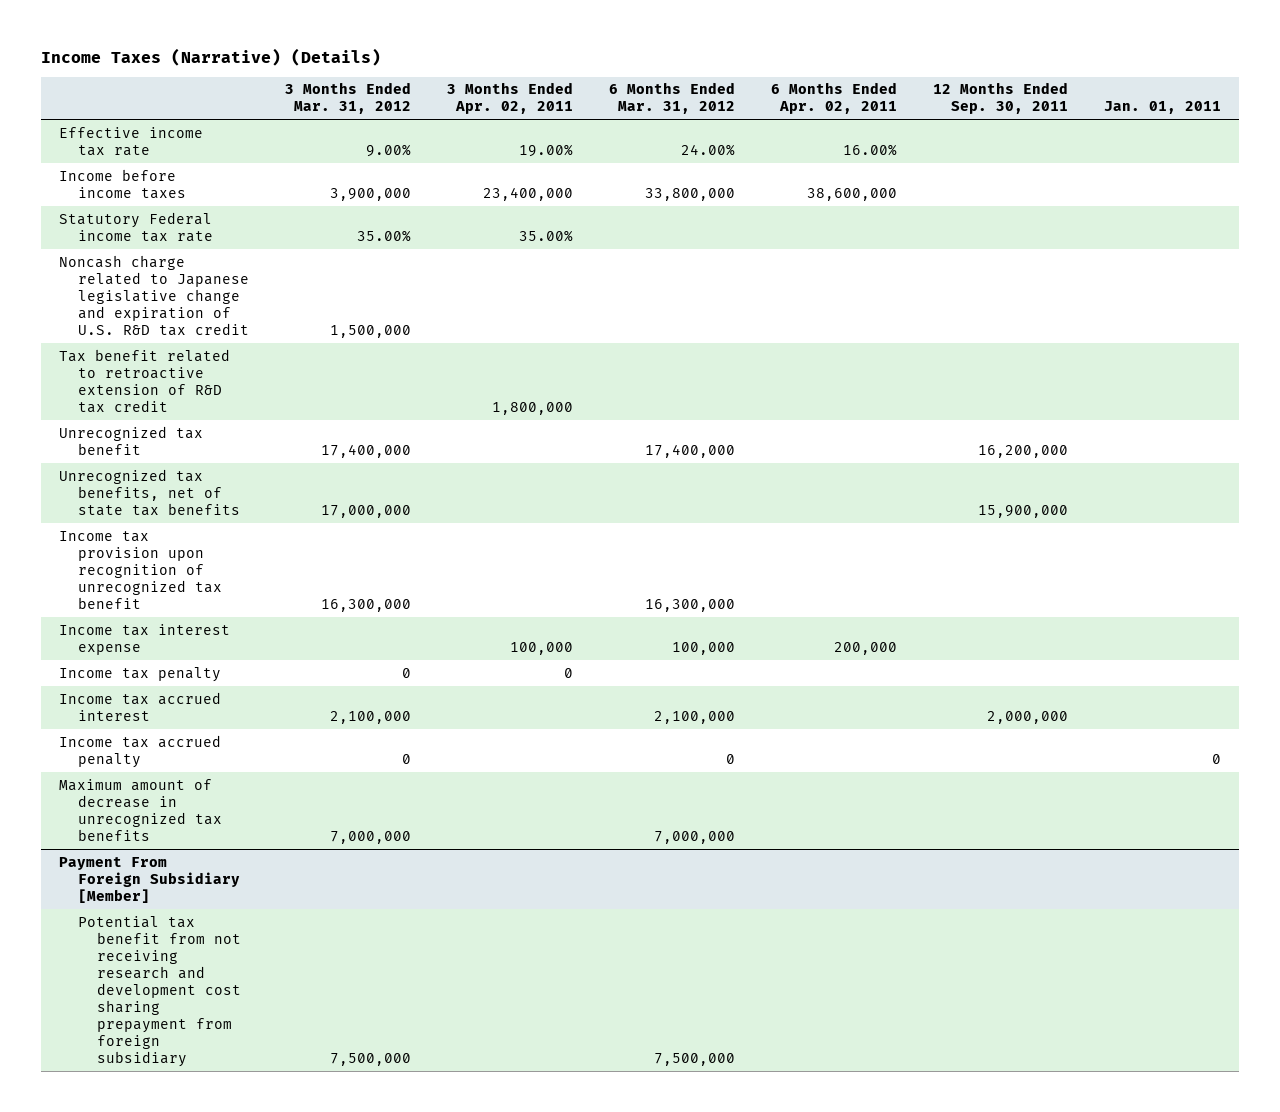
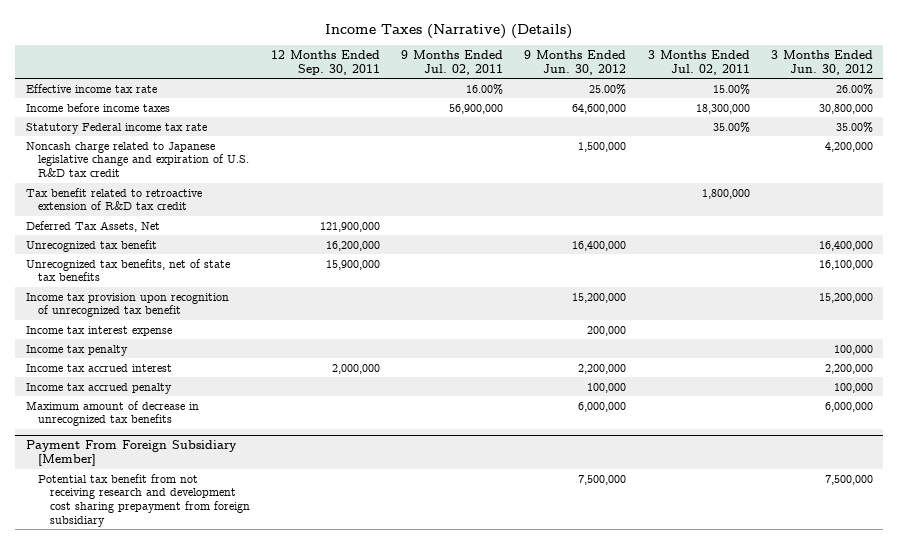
- | 3 Months Ended Mar. 31, 2012 | 3 Months Ended Apr. 02, 2011 | 6 Months Ended Mar. 31, 2012 | 6 Months Ended Apr. 02, 2011 | 12 Months Ended Sep. 30, 2011 | Jan. 01, 2011
+ | 12 Months Ended Sep. 30, 2011 | 9 Months Ended Jul. 02, 2011 | 9 Months Ended Jun. 30, 2012 | 3 Months Ended Jul. 02, 2011 | 3 Months Ended Jun. 30, 2012
+ Deferred Tax Assets, Net | 121,900,000 | | | |

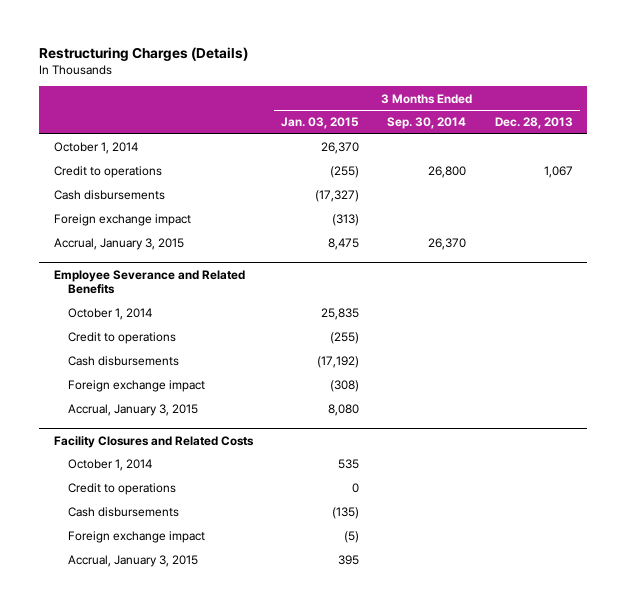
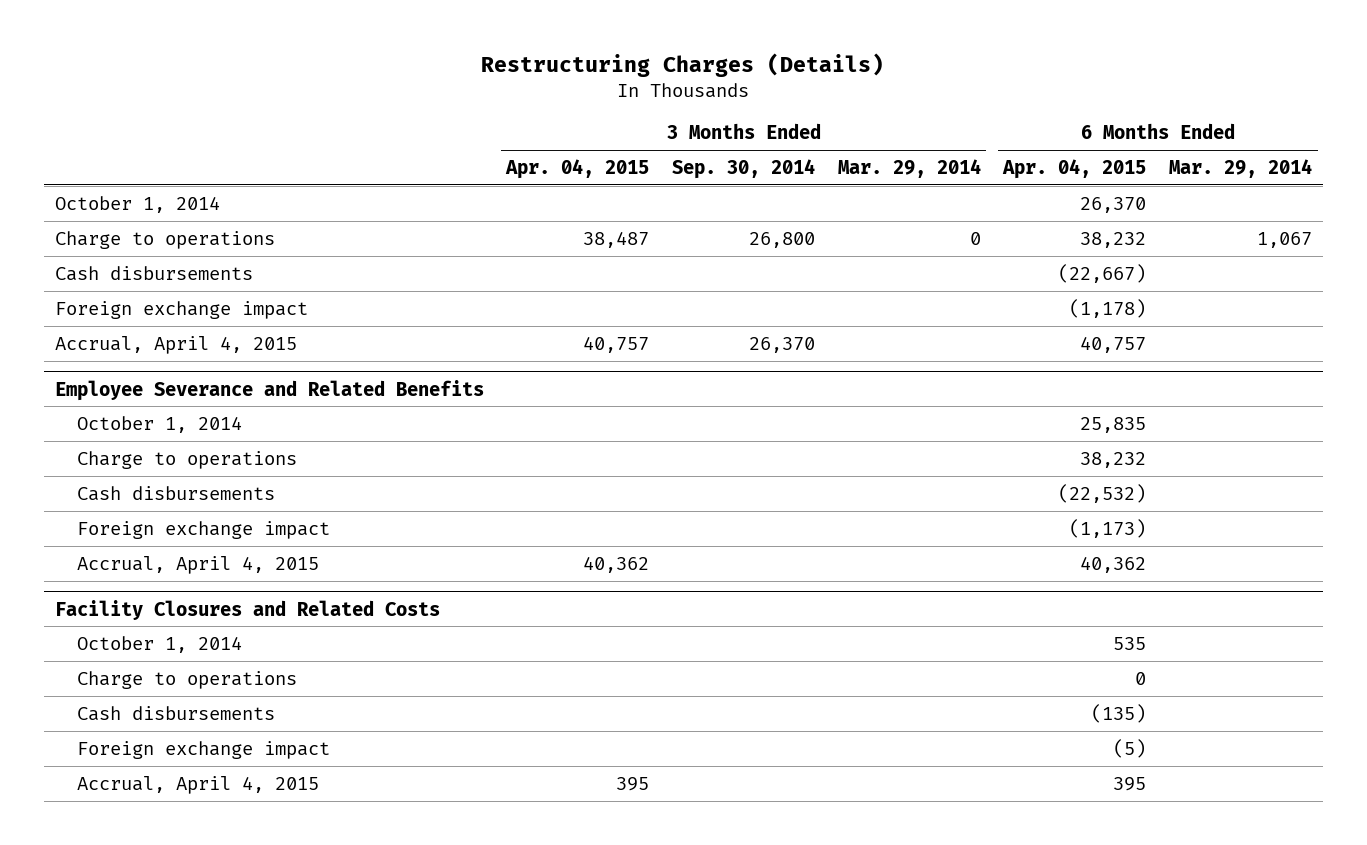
- | 3 Months Ended Jan. 03, 2015 | 3 Months Ended Sep. 30, 2014 | 3 Months Ended Dec. 28, 2013
+ | 3 Months Ended Apr. 04, 2015 | 3 Months Ended Sep. 30, 2014 | 3 Months Ended Mar. 29, 2014 | 6 Months Ended Apr. 04, 2015 | 6 Months Ended Mar. 29, 2014
- Credit to operations | (255) | 26,800 | 1,067
+ Charge to operations | 38,487 | 26,800 | 0 | 38,232 | 1,067
- Accrual, January 3, 2015 | 8,475 | 26,370 |
+ Accrual, April 4, 2015 | 40,757 | 26,370 | | 40,757 |
@ Employee Severance and Related Benefits
- Credit to operations | (255) | |
+ Charge to operations | | | | 38,232 |
- Accrual, January 3, 2015 | 8,080 | |
+ Accrual, April 4, 2015 | 40,362 | | | 40,362 |
@ Facility Closures and Related Costs
- Credit to operations | 0 | |
+ Charge to operations | | | | 0 |
- Accrual, January 3, 2015 | 395 | |
+ Accrual, April 4, 2015 | 395 | | | 395 |

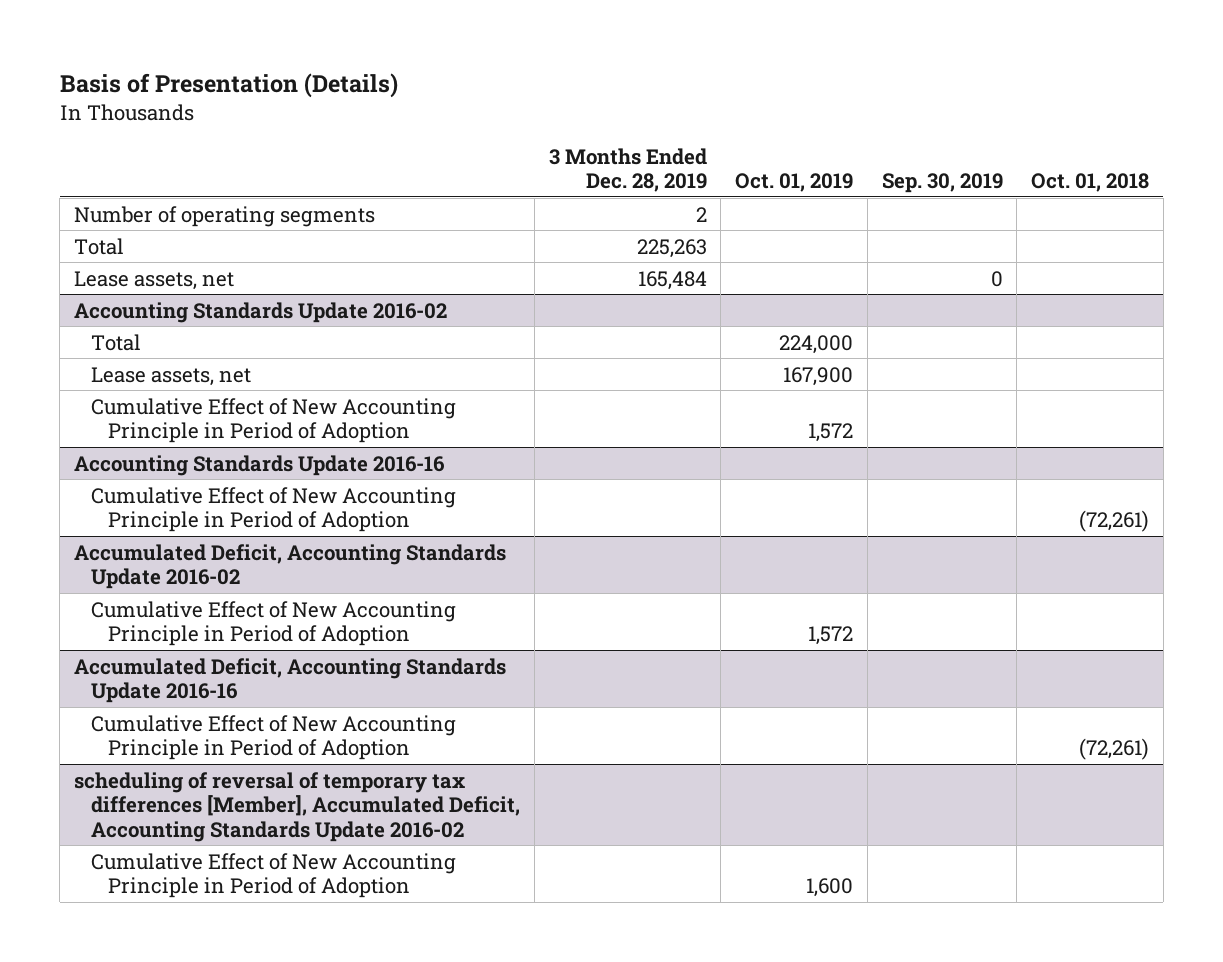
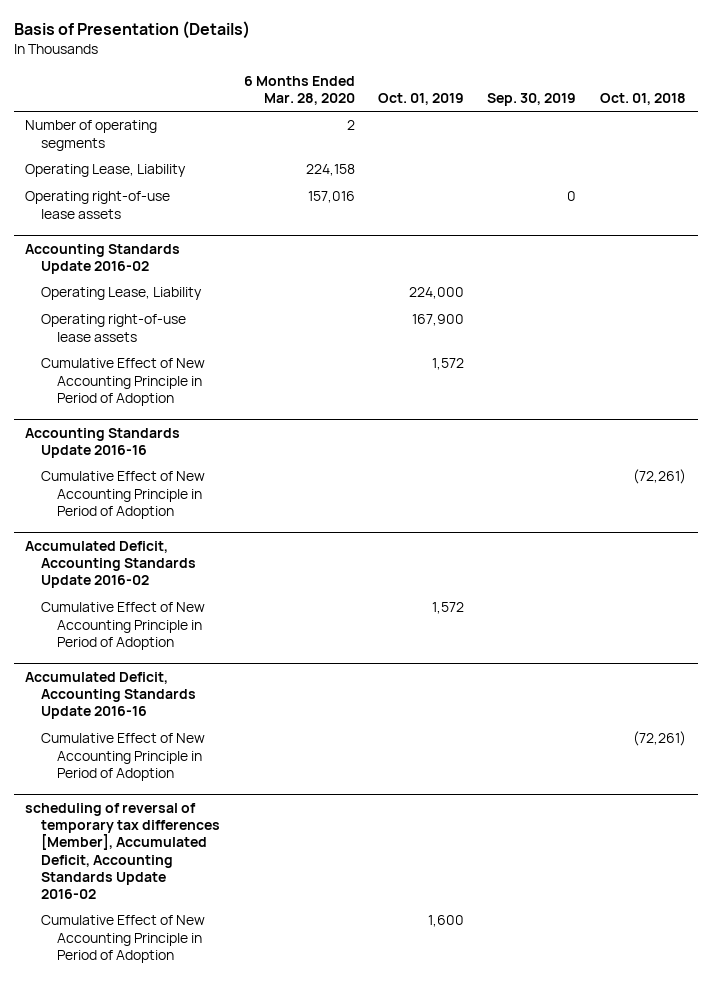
- | 3 Months Ended Dec. 28, 2019 | Oct. 01, 2019 | Sep. 30, 2019 | Oct. 01, 2018
+ | 6 Months Ended Mar. 28, 2020 | Oct. 01, 2019 | Sep. 30, 2019 | Oct. 01, 2018
- Total | 225,263 | | |
- Lease assets, net | 165,484 | | 0 |
+ Operating Lease, Liability | 224,158 | | |
+ Operating right-of-use lease assets | 157,016 | | 0 |
@ Accounting Standards Update 2016-02
- Total | | 224,000 | |
- Lease assets, net | | 167,900 | |
+ Operating Lease, Liability | | 224,000 | |
+ Operating right-of-use lease assets | | 167,900 | |

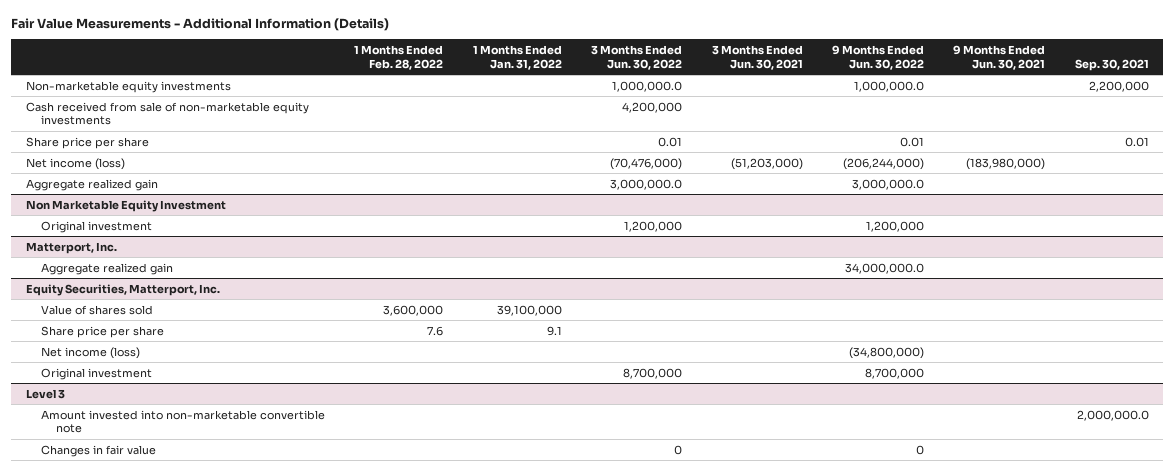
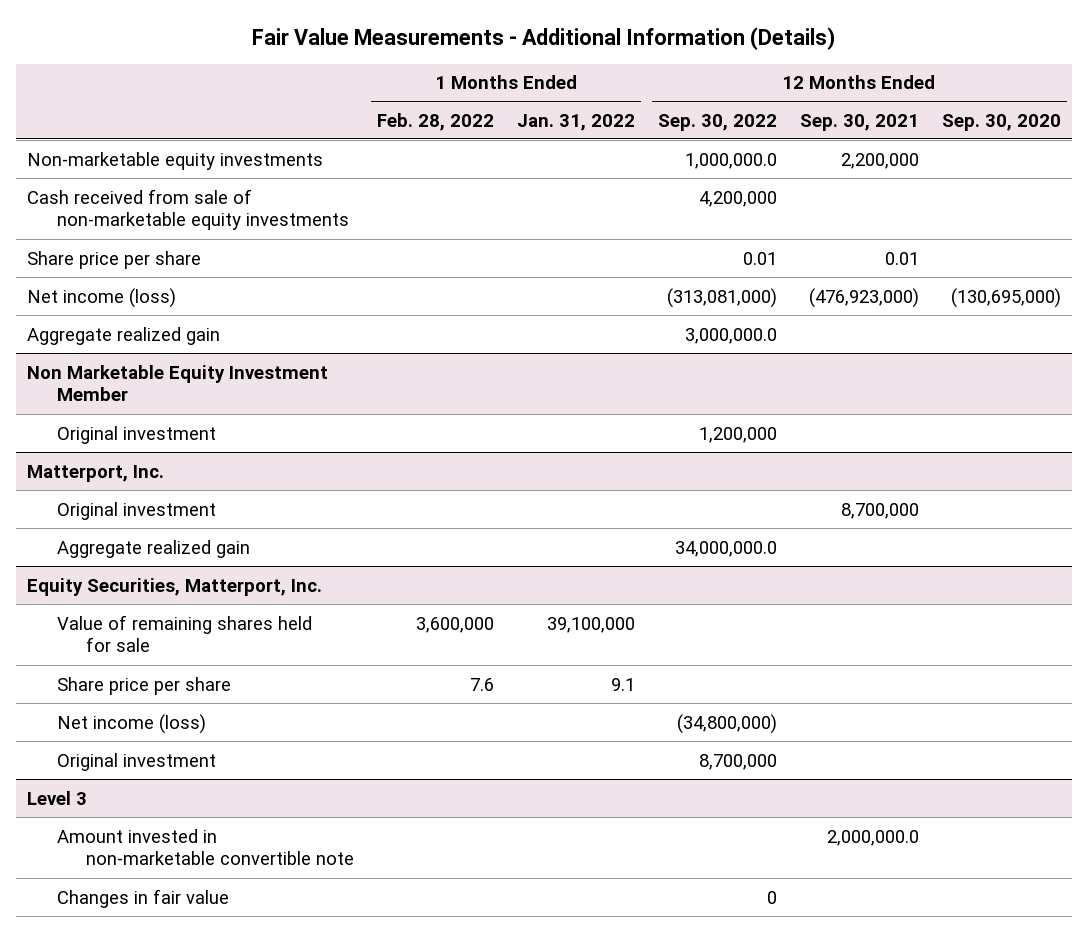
- | 1 Months Ended Feb. 28, 2022 | 1 Months Ended Jan. 31, 2022 | 3 Months Ended Jun. 30, 2022 | 3 Months Ended Jun. 30, 2021 | 9 Months Ended Jun. 30, 2022 | 9 Months Ended Jun. 30, 2021 | Sep. 30, 2021
+ | 1 Months Ended Feb. 28, 2022 | 1 Months Ended Jan. 31, 2022 | 12 Months Ended Sep. 30, 2022 | 12 Months Ended Sep. 30, 2021 | 12 Months Ended Sep. 30, 2020
- Non Marketable Equity Investment
+ Non Marketable Equity Investment Member
@ Matterport, Inc.
+ Original investment | | | | 8,700,000 |
@ Equity Securities, Matterport, Inc.
- Value of shares sold | 3,600,000 | 39,100,000 | | | | |
+ Value of remaining shares held for sale | 3,600,000 | 39,100,000 | | |
@ Level 3
- Amount invested into non-marketable convertible note | | | | | | | 2,000,000.0
+ Amount invested in non-marketable convertible note | | | | 2,000,000.0 |

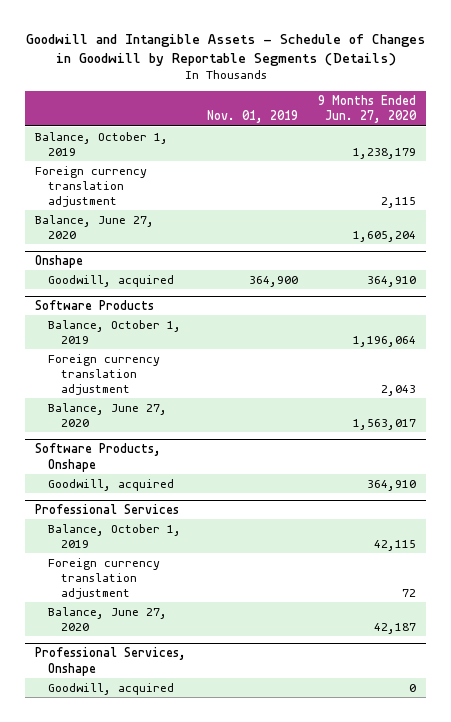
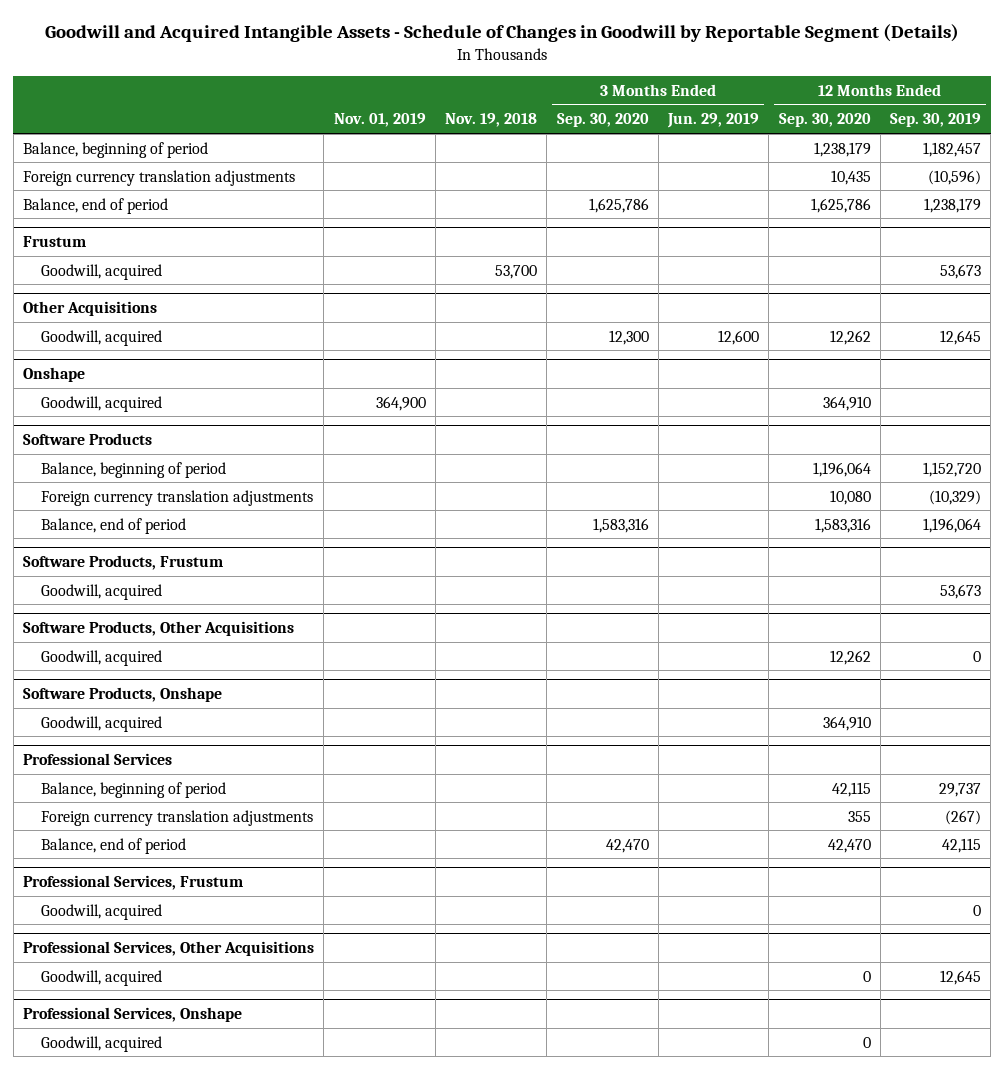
- Goodwill and Intangible Assets - Schedule of Changes in Goodwill by Reportable Segments (Details)
+ Goodwill and Acquired Intangible Assets - Schedule of Changes in Goodwill by Reportable Segment (Details)
- | Nov. 01, 2019 | 9 Months Ended Jun. 27, 2020
+ | Nov. 01, 2019 | Nov. 19, 2018 | 3 Months Ended Sep. 30, 2020 | 3 Months Ended Jun. 29, 2019 | 12 Months Ended Sep. 30, 2020 | 12 Months Ended Sep. 30, 2019
- Balance, October 1, 2019 | | 1,238,179
- Foreign currency translation adjustment | | 2,115
- Balance, June 27, 2020 | | 1,605,204
+ Balance, beginning of period | | | | | 1,238,179 | 1,182,457
+ Foreign currency translation adjustments | | | | | 10,435 | (10,596)
+ Balance, end of period | | | 1,625,786 | | 1,625,786 | 1,238,179
+ Frustum
+ Goodwill, acquired | | 53,700 | | | | 53,673
+ Other Acquisitions
+ Goodwill, acquired | | | 12,300 | 12,600 | 12,262 | 12,645
@ Software Products
- Balance, October 1, 2019 | | 1,196,064
- Foreign currency translation adjustment | | 2,043
- Balance, June 27, 2020 | | 1,563,017
+ Balance, beginning of period | | | | | 1,196,064 | 1,152,720
+ Foreign currency translation adjustments | | | | | 10,080 | (10,329)
+ Balance, end of period | | | 1,583,316 | | 1,583,316 | 1,196,064
+ Software Products, Frustum
+ Goodwill, acquired | | | | | | 53,673
+ Software Products, Other Acquisitions
+ Goodwill, acquired | | | | | 12,262 | 0
@ Professional Services
- Balance, October 1, 2019 | | 42,115
- Foreign currency translation adjustment | | 72
- Balance, June 27, 2020 | | 42,187
+ Balance, beginning of period | | | | | 42,115 | 29,737
+ Foreign currency translation adjustments | | | | | 355 | (267)
+ Balance, end of period | | | 42,470 | | 42,470 | 42,115
+ Professional Services, Frustum
+ Goodwill, acquired | | | | | | 0
+ Professional Services, Other Acquisitions
+ Goodwill, acquired | | | | | 0 | 12,645

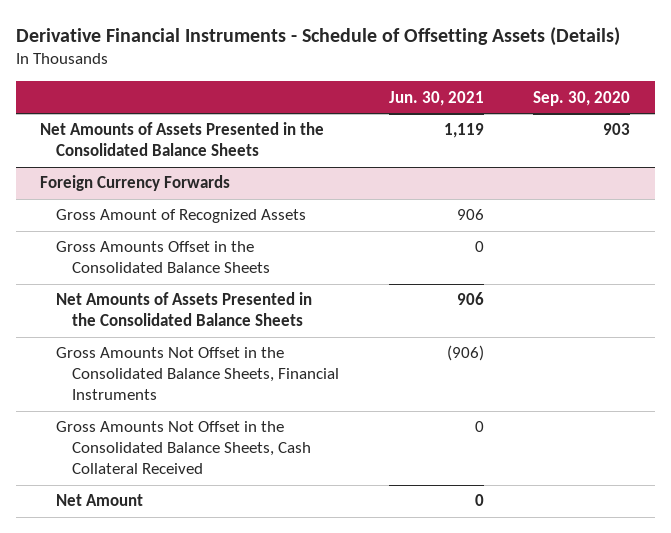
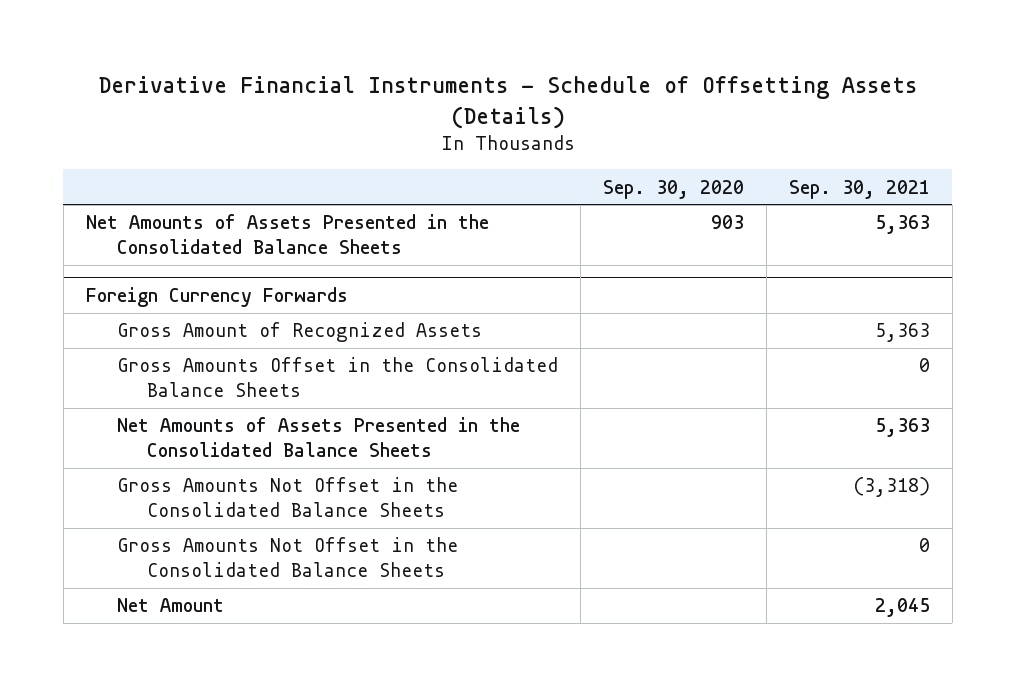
- | Jun. 30, 2021 | Sep. 30, 2020
+ | Sep. 30, 2020 | Sep. 30, 2021
@ Foreign Currency Forwards
- Gross Amounts Not Offset in the Consolidated Balance Sheets, Financial Instruments | (906) |
- Gross Amounts Not Offset in the Consolidated Balance Sheets, Cash Collateral Received | 0 |
+ Gross Amounts Not Offset in the Consolidated Balance Sheets | | (3,318)
+ Gross Amounts Not Offset in the Consolidated Balance Sheets | | 0

